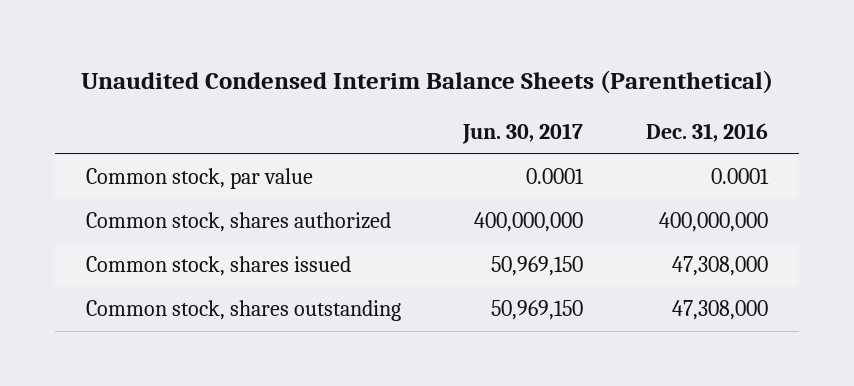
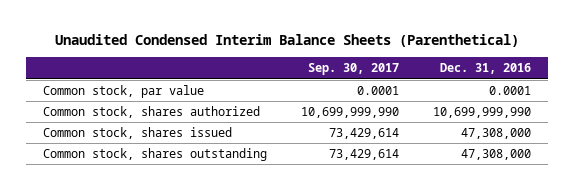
- | Jun. 30, 2017 | Dec. 31, 2016
+ | Sep. 30, 2017 | Dec. 31, 2016
- Common stock, shares authorized | 400,000,000 | 400,000,000
+ Common stock, shares authorized | 10,699,999,990 | 10,699,999,990

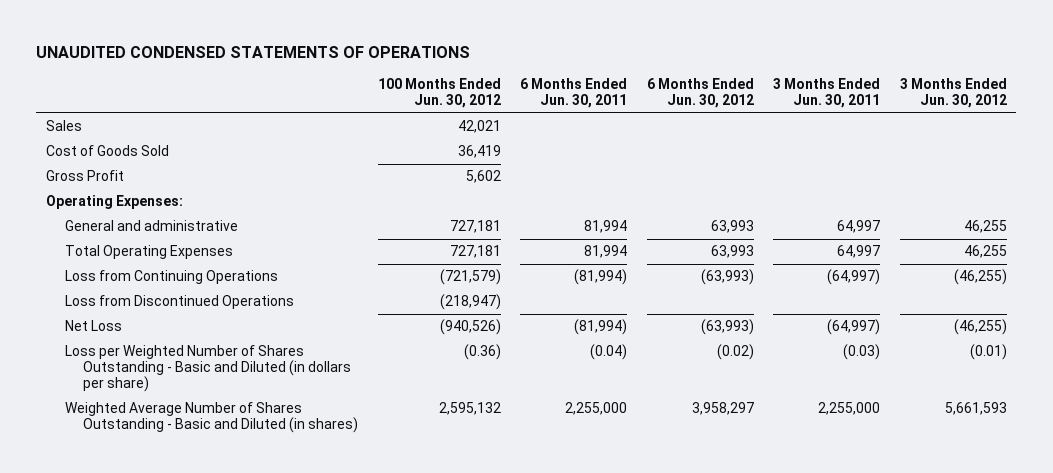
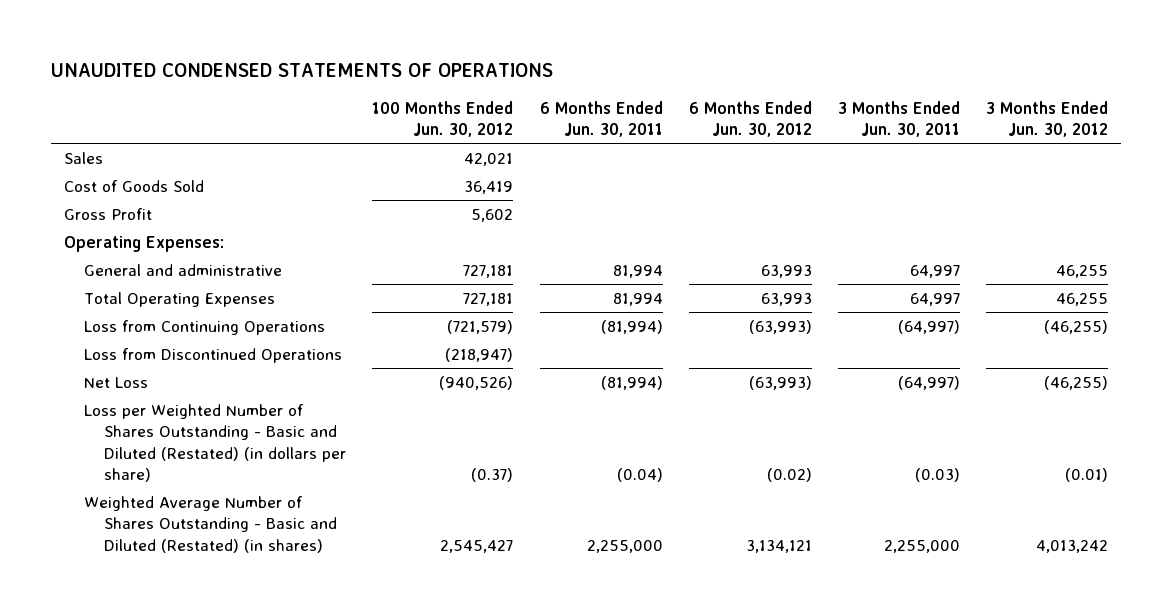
- Loss per Weighted Number of Shares Outstanding - Basic and Diluted (in dollars per share) | (0.36) | (0.04) | (0.02) | (0.03) | (0.01)
- Weighted Average Number of Shares Outstanding - Basic and Diluted (in shares) | 2,595,132 | 2,255,000 | 3,958,297 | 2,255,000 | 5,661,593
+ Loss per Weighted Number of Shares Outstanding - Basic and Diluted (Restated) (in dollars per share) | (0.37) | (0.04) | (0.02) | (0.03) | (0.01)
+ Weighted Average Number of Shares Outstanding - Basic and Diluted (Restated) (in shares) | 2,545,427 | 2,255,000 | 3,134,121 | 2,255,000 | 4,013,242

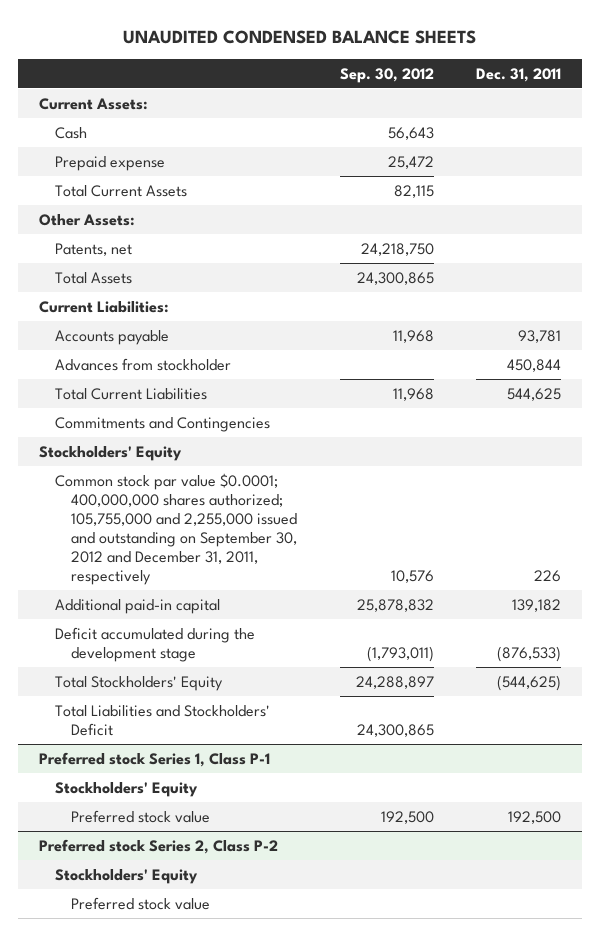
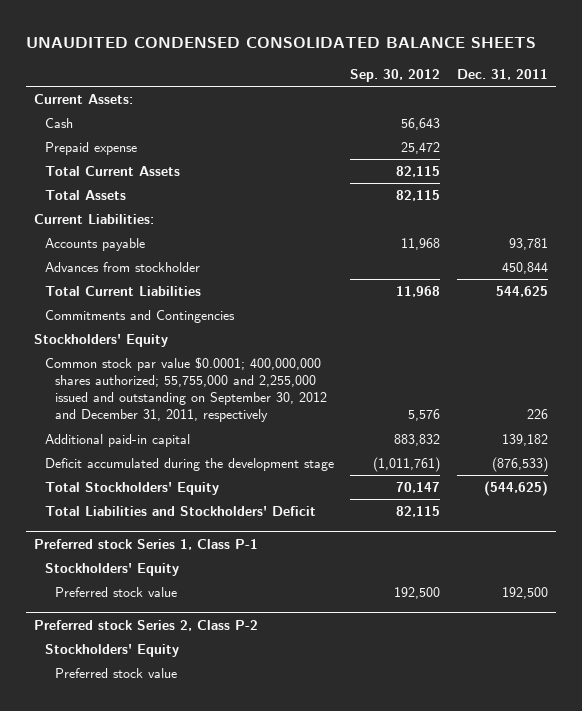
- UNAUDITED CONDENSED BALANCE SHEETS
+ UNAUDITED CONDENSED CONSOLIDATED BALANCE SHEETS
- Other Assets:
- Patents, net | 24,218,750 |
- Total Assets | 24,300,865 |
+ Total Assets | 82,115 |
- Common stock par value $0.0001; 400,000,000 shares authorized; 105,755,000 and 2,255,000 issued and outstanding on September 30, 2012 and December 31, 2011, respectively | 10,576 | 226
- Additional paid-in capital | 25,878,832 | 139,182
- Deficit accumulated during the development stage | (1,793,011) | (876,533)
- Total Stockholders' Equity | 24,288,897 | (544,625)
- Total Liabilities and Stockholders' Deficit | 24,300,865 |
+ Common stock par value $0.0001; 400,000,000 shares authorized; 55,755,000 and 2,255,000 issued and outstanding on September 30, 2012 and December 31, 2011, respectively | 5,576 | 226
+ Additional paid-in capital | 883,832 | 139,182
+ Deficit accumulated during the development stage | (1,011,761) | (876,533)
+ Total Stockholders' Equity | 70,147 | (544,625)
+ Total Liabilities and Stockholders' Deficit | 82,115 |

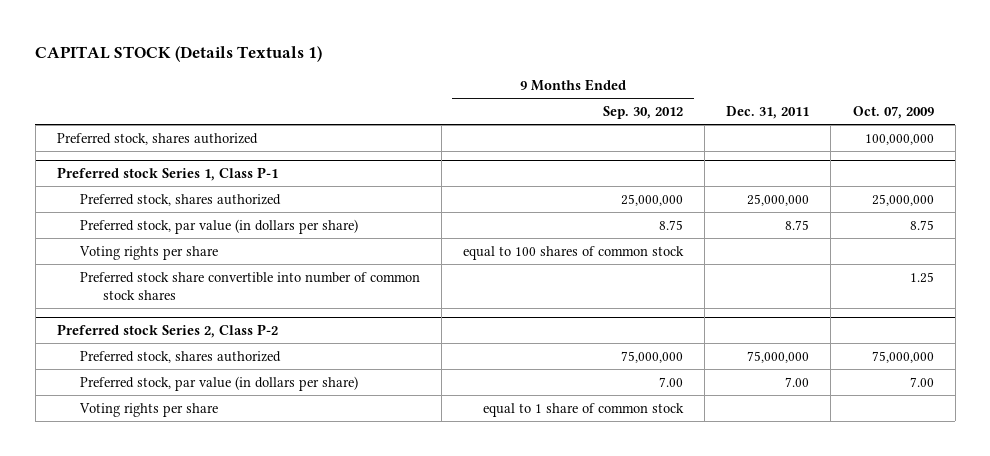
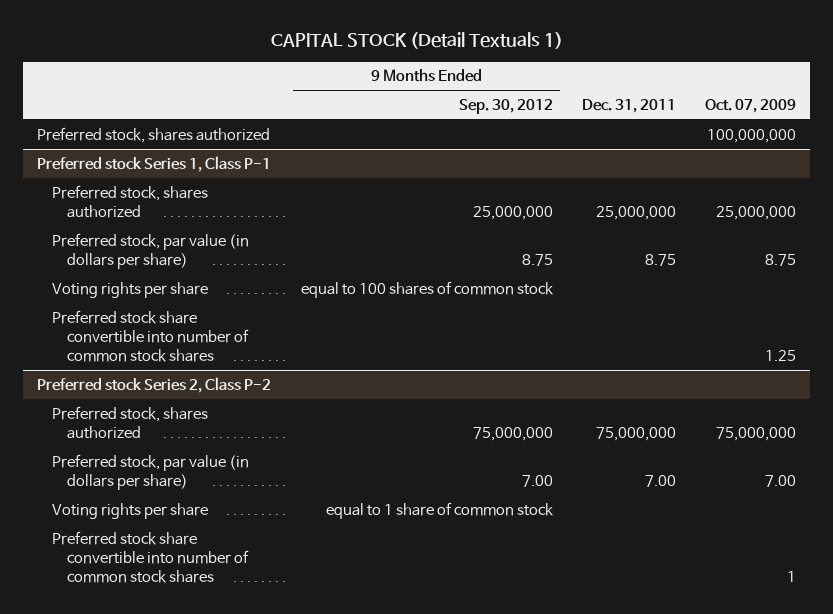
- CAPITAL STOCK (Details Textuals 1)
+ CAPITAL STOCK (Detail Textuals 1)
@ Preferred stock Series 2, Class P-2
+ Preferred stock share convertible into number of common stock shares | | | 1

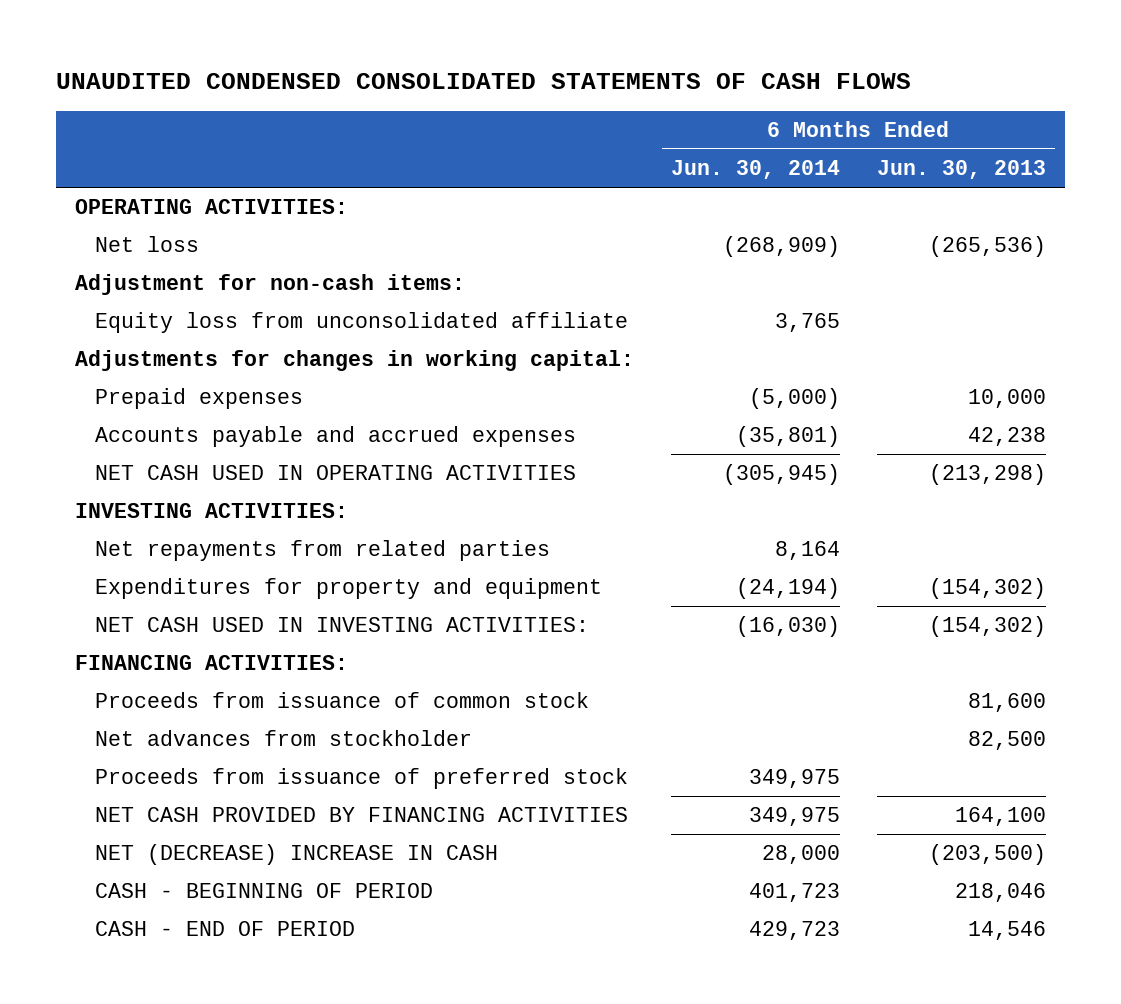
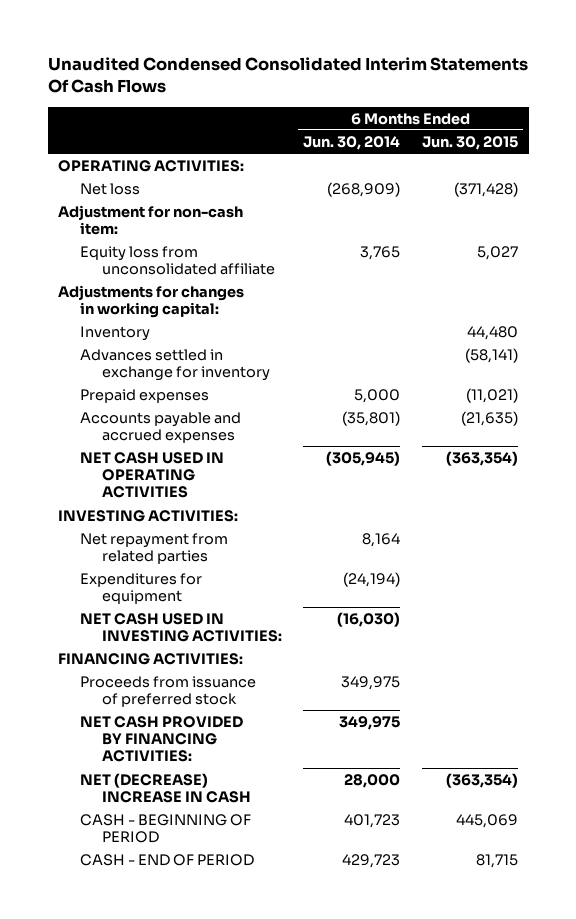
- UNAUDITED CONDENSED CONSOLIDATED STATEMENTS OF CASH FLOWS
+ Unaudited Condensed Consolidated Interim Statements Of Cash Flows
- | 6 Months Ended Jun. 30, 2014 | 6 Months Ended Jun. 30, 2013
+ | 6 Months Ended Jun. 30, 2014 | 6 Months Ended Jun. 30, 2015
- Adjustment for non-cash items:
+ Adjustment for non-cash item:
- Prepaid expenses | (5,000) | 10,000
+ Inventory | | 44,480
+ Advances settled in exchange for inventory | | (58,141)
+ Prepaid expenses | 5,000 | (11,021)
- Net repayments from related parties | 8,164 |
- Expenditures for property and equipment | (24,194) | (154,302)
+ Net repayment from related parties | 8,164 |
+ Expenditures for equipment | (24,194) |
- Proceeds from issuance of common stock | | 81,600
- Net advances from stockholder | | 82,500
- NET CASH PROVIDED BY FINANCING ACTIVITIES | 349,975 | 164,100
+ NET CASH PROVIDED BY FINANCING ACTIVITIES: | 349,975 |

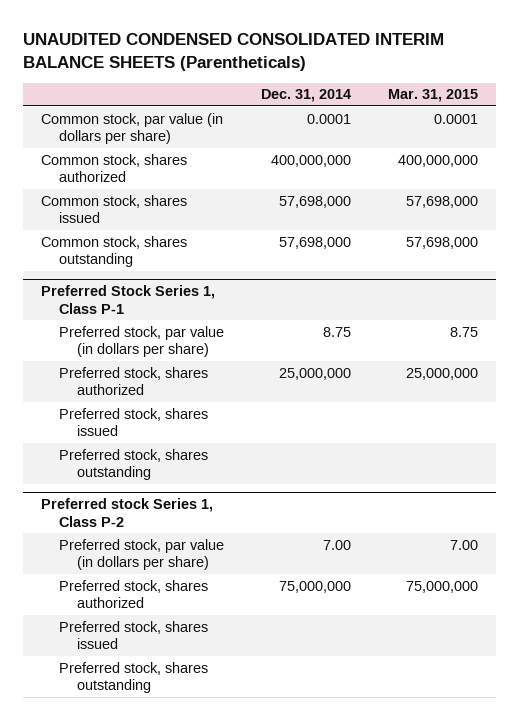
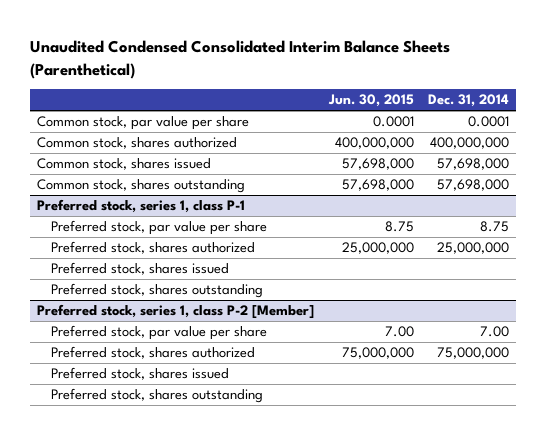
- UNAUDITED CONDENSED CONSOLIDATED INTERIM BALANCE SHEETS (Parentheticals)
+ Unaudited Condensed Consolidated Interim Balance Sheets (Parenthetical)
- | Dec. 31, 2014 | Mar. 31, 2015
+ | Jun. 30, 2015 | Dec. 31, 2014
- Common stock, par value (in dollars per share) | 0.0001 | 0.0001
+ Common stock, par value per share | 0.0001 | 0.0001
- Preferred Stock Series 1, Class P-1
- Preferred stock, par value (in dollars per share) | 8.75 | 8.75
+ Preferred stock, series 1, class P-1
+ Preferred stock, par value per share | 8.75 | 8.75
- Preferred stock Series 1, Class P-2
- Preferred stock, par value (in dollars per share) | 7.00 | 7.00
+ Preferred stock, series 1, class P-2 [Member]
+ Preferred stock, par value per share | 7.00 | 7.00

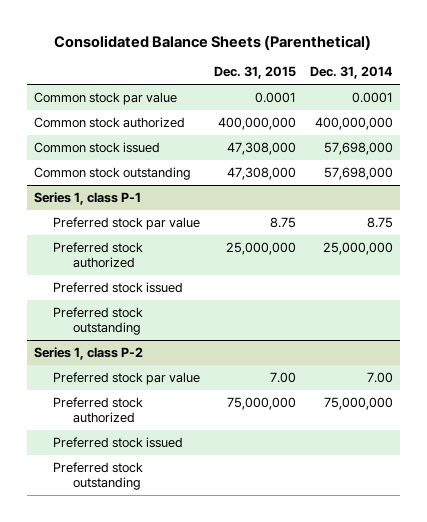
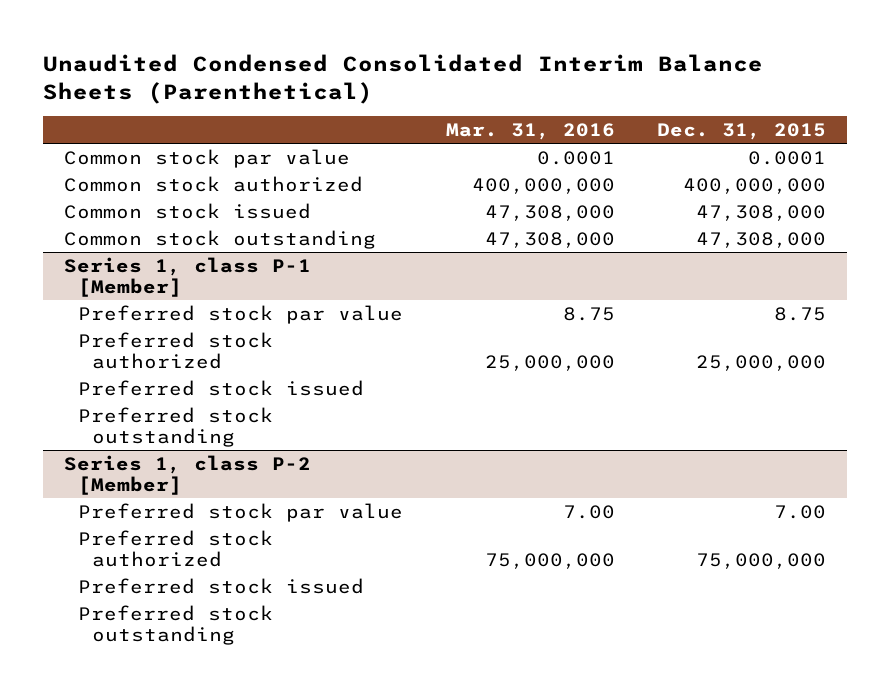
- Consolidated Balance Sheets (Parenthetical)
+ Unaudited Condensed Consolidated Interim Balance Sheets (Parenthetical)
- | Dec. 31, 2015 | Dec. 31, 2014
+ | Mar. 31, 2016 | Dec. 31, 2015
- Series 1, class P-1
+ Series 1, class P-1 [Member]
- Series 1, class P-2
+ Series 1, class P-2 [Member]

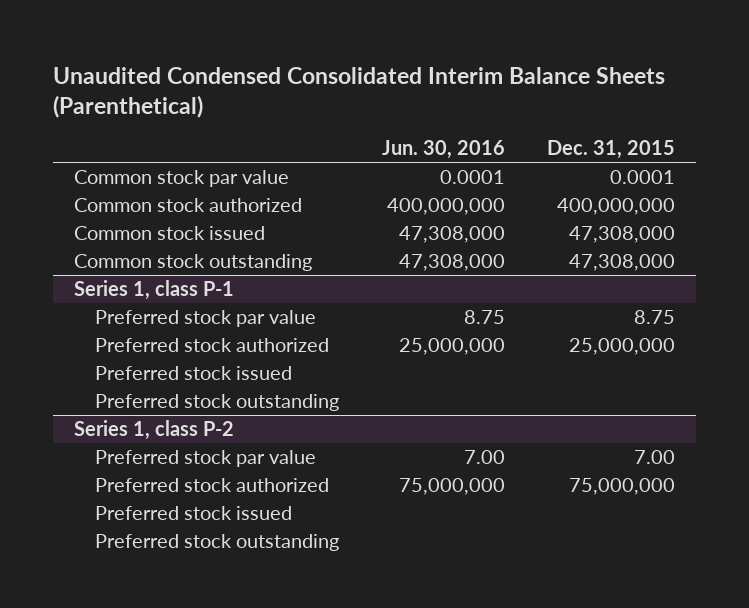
- | Mar. 31, 2016 | Dec. 31, 2015
+ | Jun. 30, 2016 | Dec. 31, 2015
- Series 1, class P-1 [Member]
+ Series 1, class P-1
- Series 1, class P-2 [Member]
+ Series 1, class P-2

